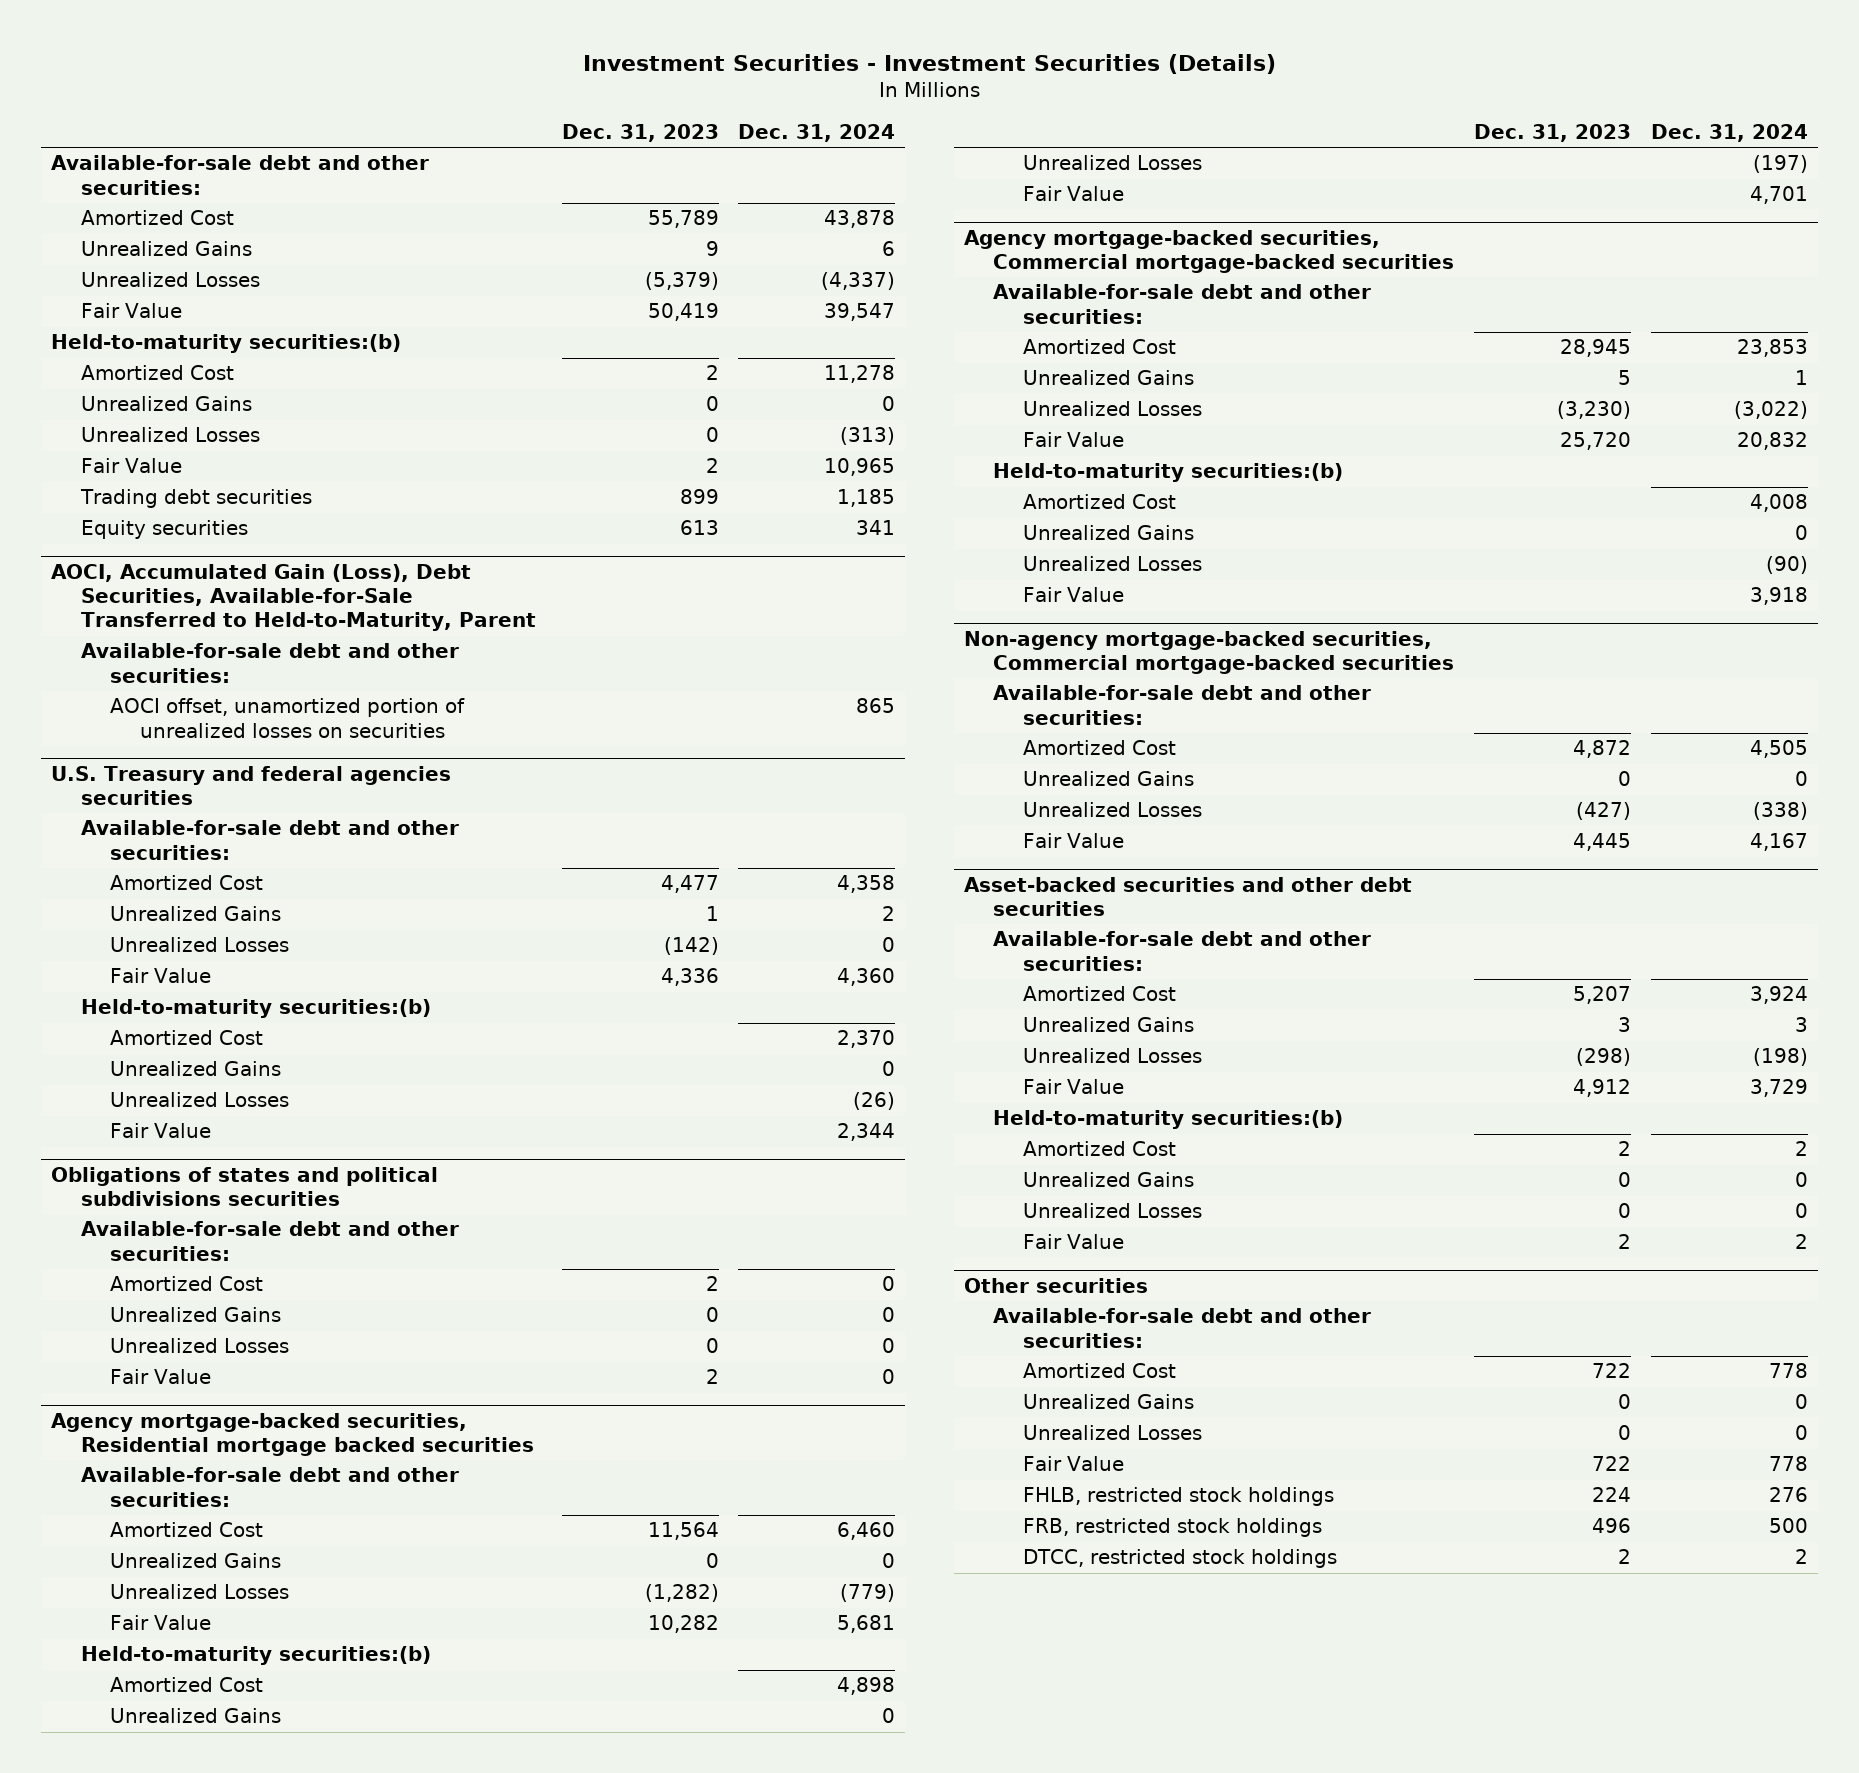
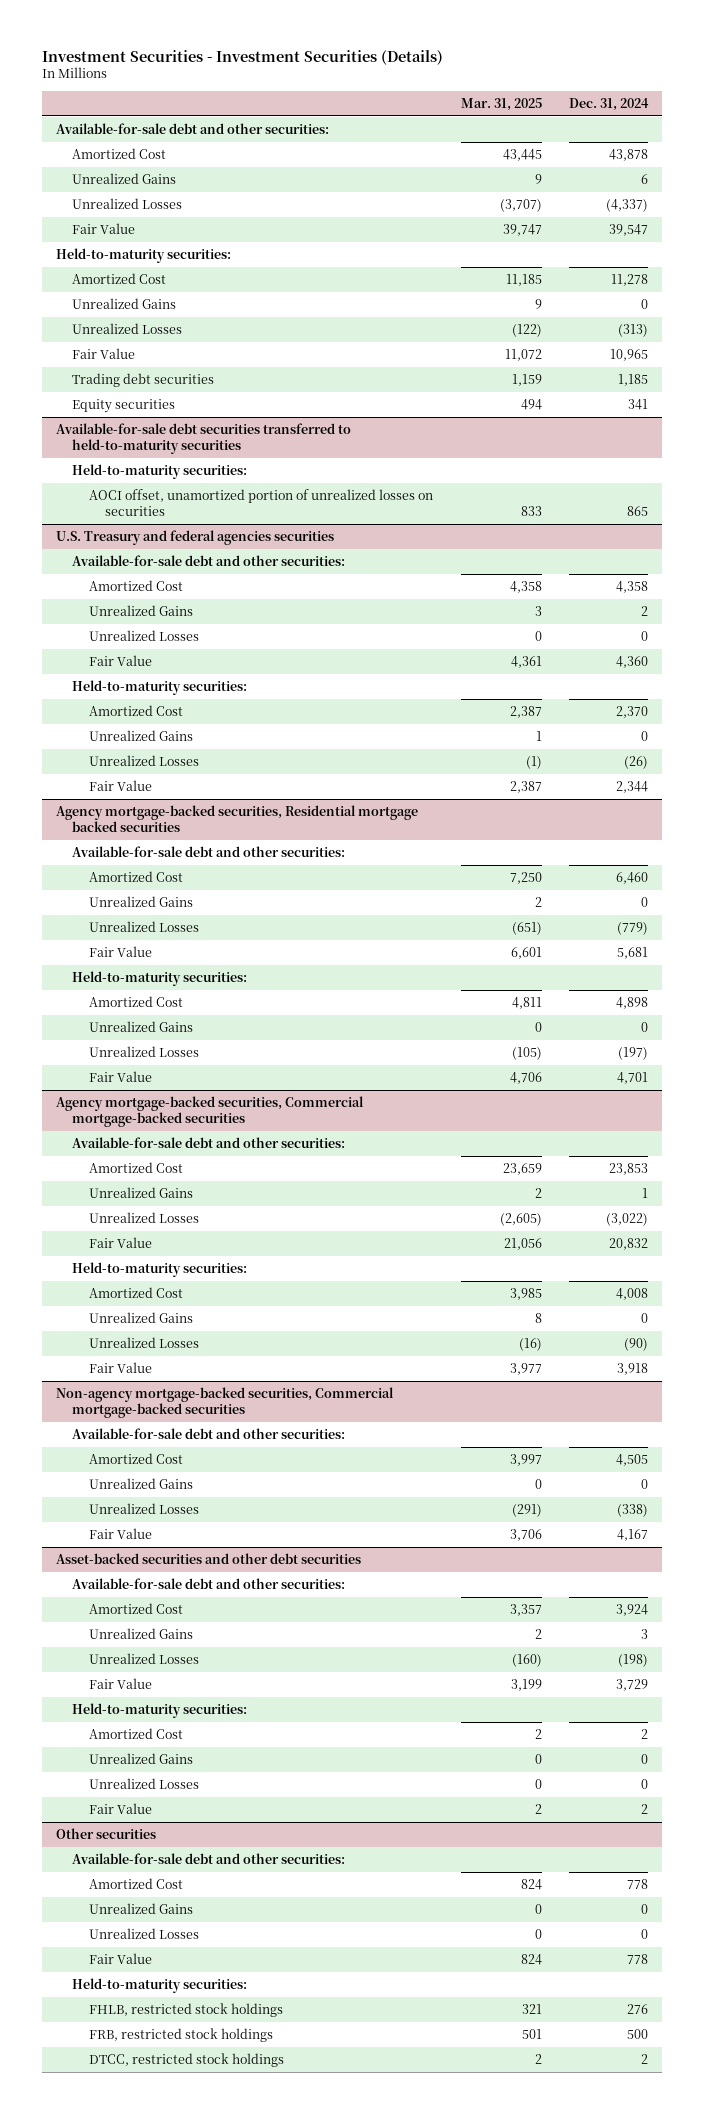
- | Dec. 31, 2023 | Dec. 31, 2024
+ | Mar. 31, 2025 | Dec. 31, 2024
- Held-to-maturity securities:(b)
+ Held-to-maturity securities:
- AOCI, Accumulated Gain (Loss), Debt Securities, Available-for-Sale Transferred to Held-to-Maturity, Parent
- Available-for-sale debt and other securities:
+ Available-for-sale debt securities transferred to held-to-maturity securities
+ Held-to-maturity securities:
@ U.S. Treasury and federal agencies securities
- Held-to-maturity securities:(b)
+ Held-to-maturity securities:
- Obligations of states and political subdivisions securities
- Available-for-sale debt and other securities:
- Amortized Cost | 2 | 0
- Unrealized Gains | 0 | 0
- Unrealized Losses | 0 | 0
- Fair Value | 2 | 0
@ Agency mortgage-backed securities, Residential mortgage backed securities
- Held-to-maturity securities:(b)
+ Held-to-maturity securities:
@ Agency mortgage-backed securities, Commercial mortgage-backed securities
- Held-to-maturity securities:(b)
+ Held-to-maturity securities:
@ Asset-backed securities and other debt securities
- Held-to-maturity securities:(b)
+ Held-to-maturity securities:
@ Other securities
+ Held-to-maturity securities:

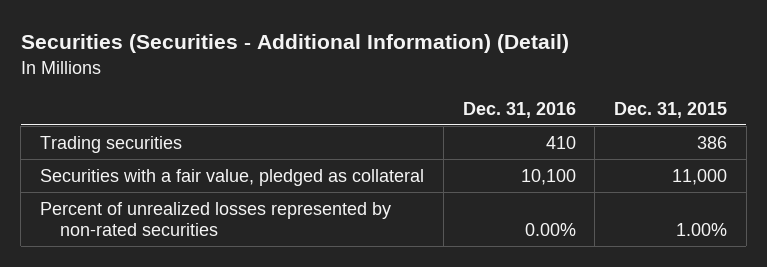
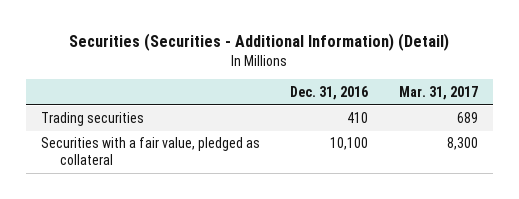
- | Dec. 31, 2016 | Dec. 31, 2015
+ | Dec. 31, 2016 | Mar. 31, 2017
- Percent of unrealized losses represented by non-rated securities | 0.00% | 1.00%

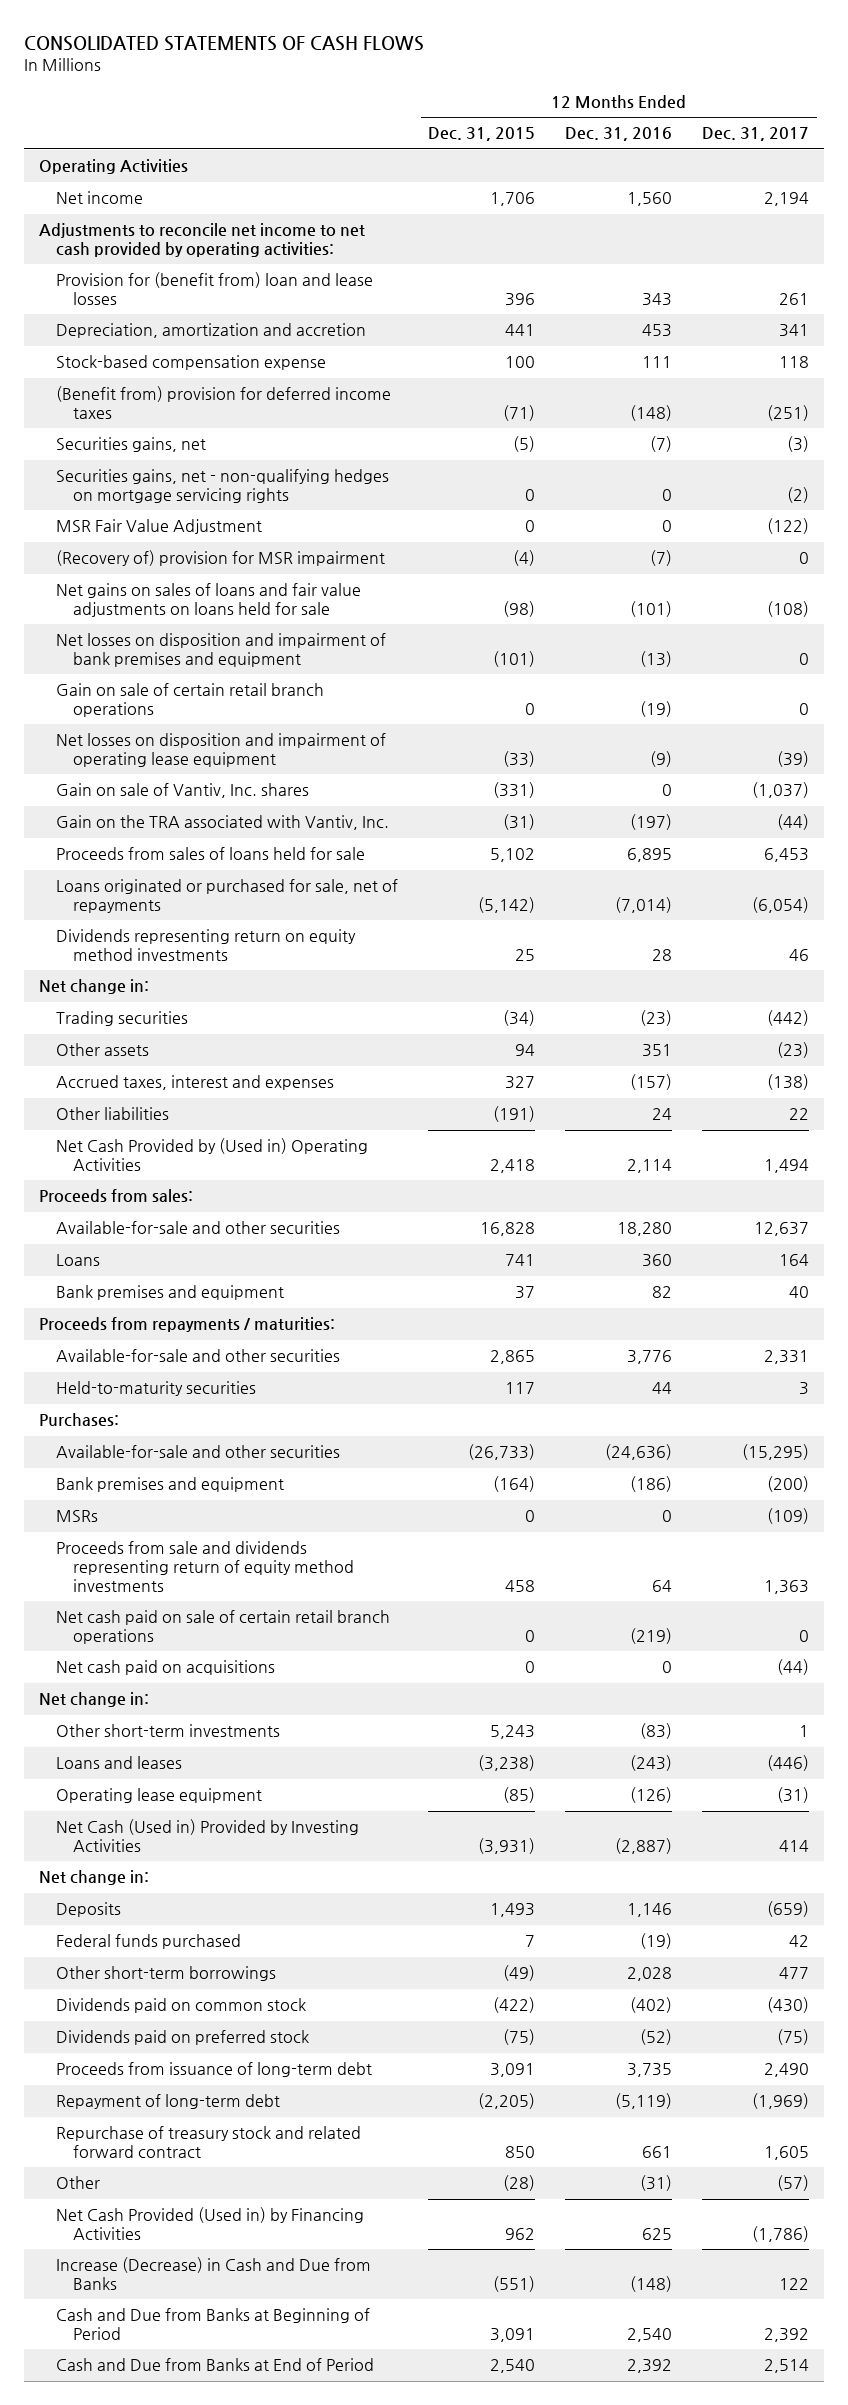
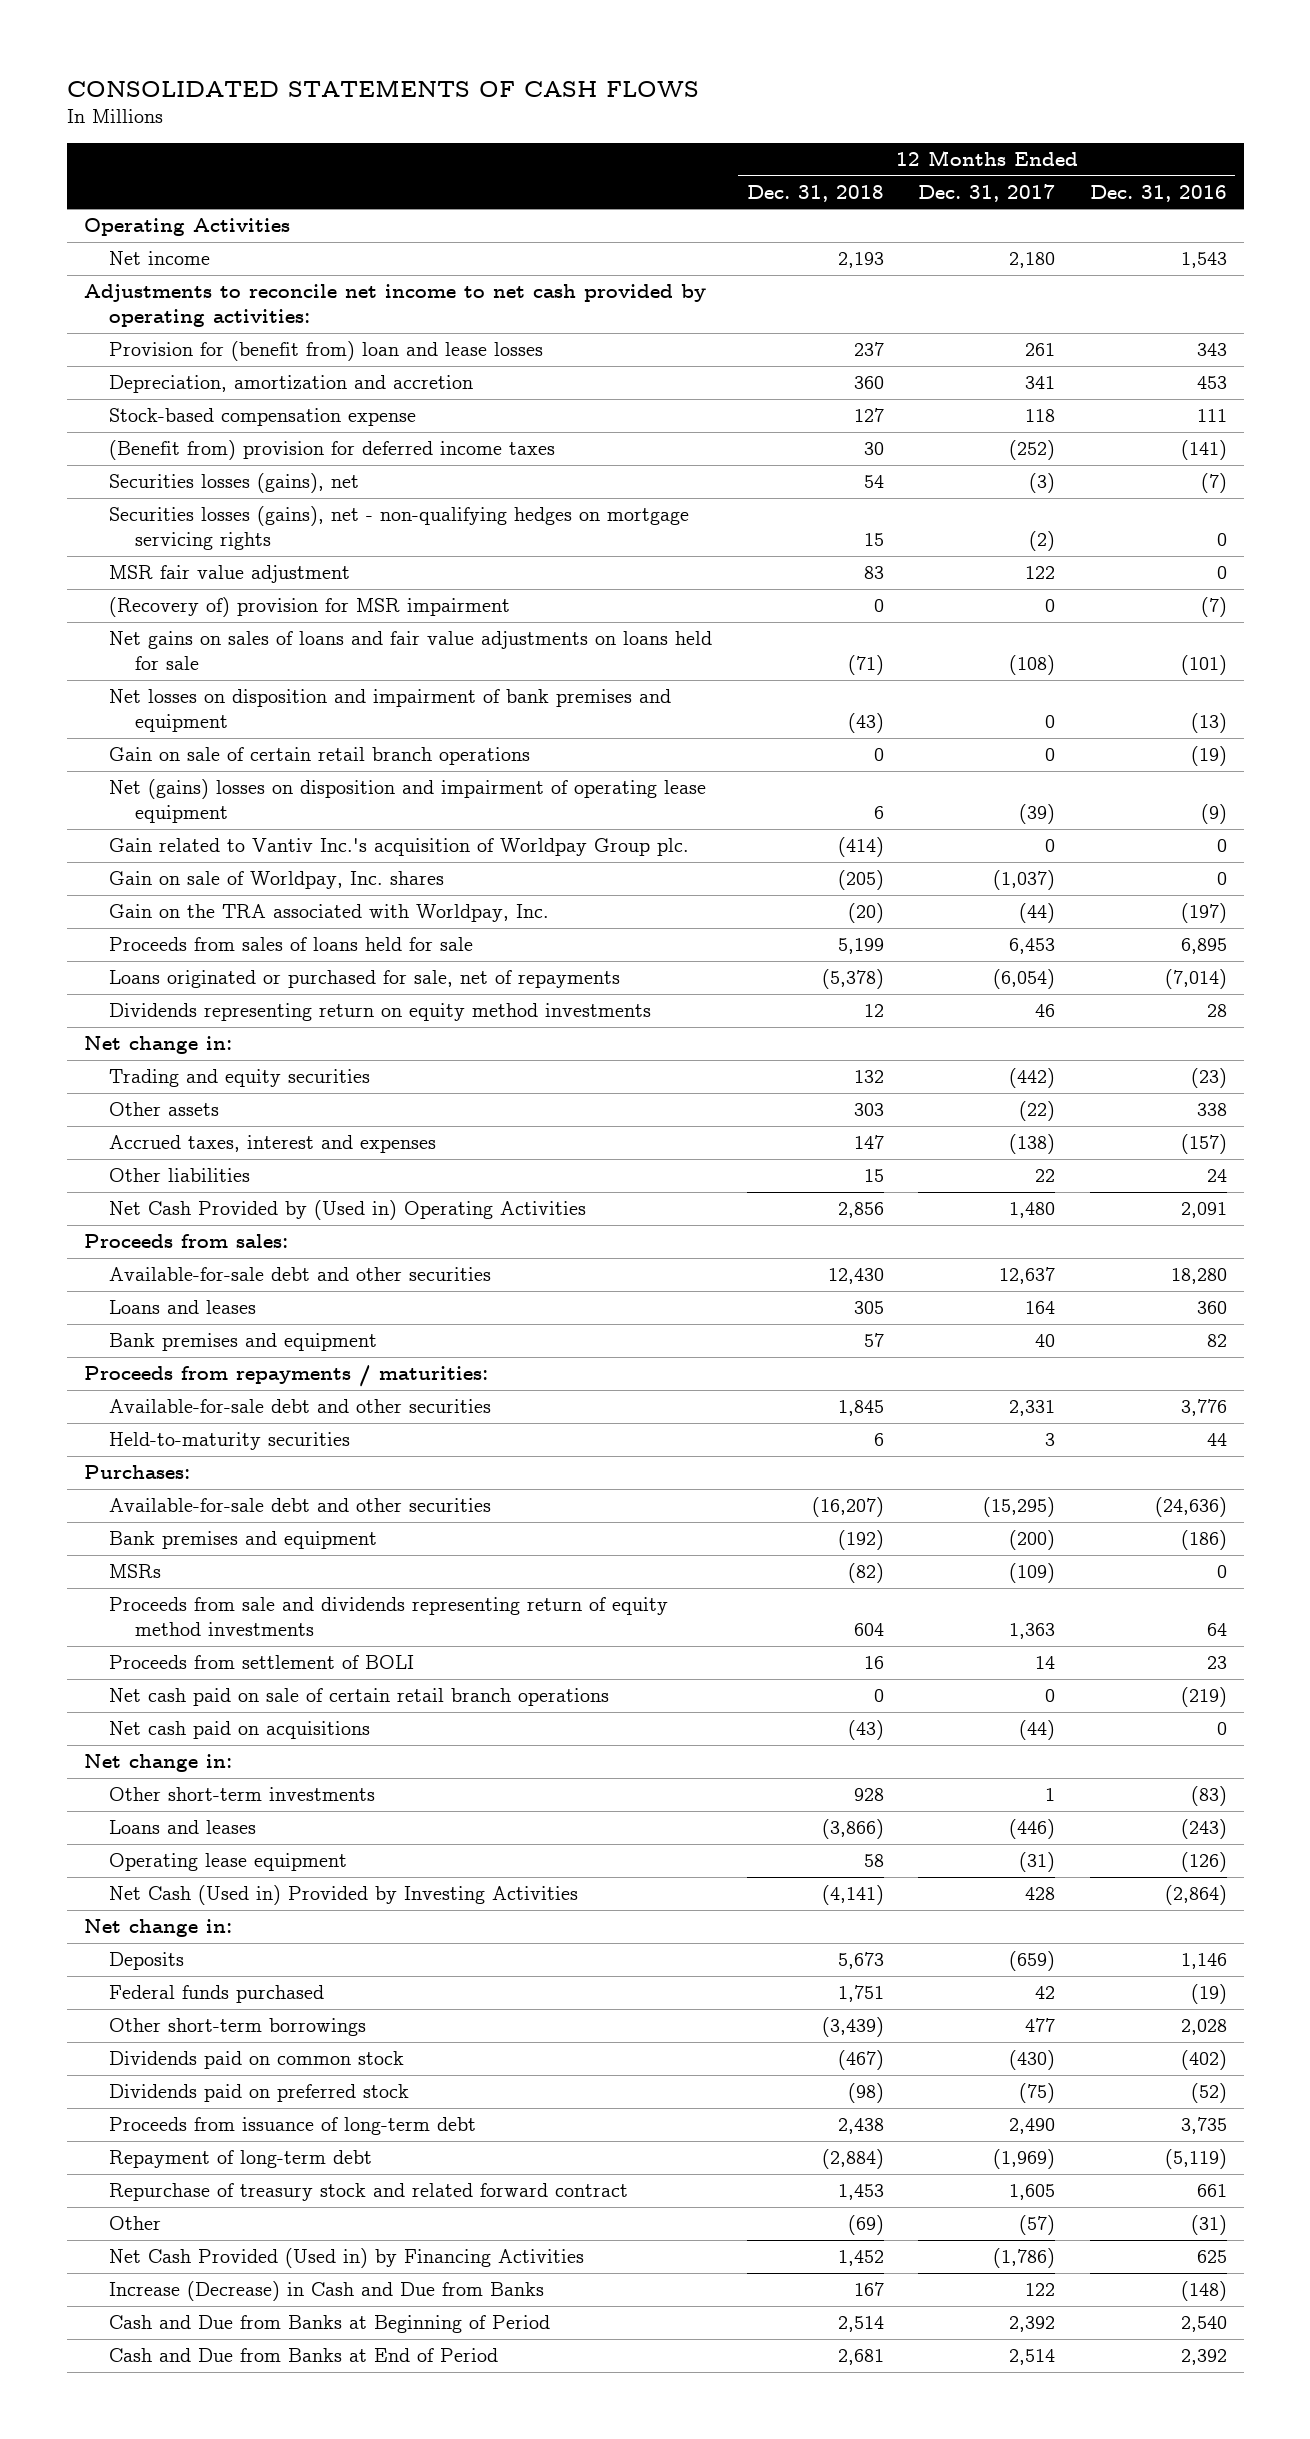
- | 12 Months Ended Dec. 31, 2015 | 12 Months Ended Dec. 31, 2016 | 12 Months Ended Dec. 31, 2017
+ | 12 Months Ended Dec. 31, 2018 | 12 Months Ended Dec. 31, 2017 | 12 Months Ended Dec. 31, 2016
- Net income | 1,706 | 1,560 | 2,194
+ Net income | 2,193 | 2,180 | 1,543
- (Benefit from) provision for deferred income taxes | (71) | (148) | (251)
- Securities gains, net | (5) | (7) | (3)
- Securities gains, net - non-qualifying hedges on mortgage servicing rights | 0 | 0 | (2)
- MSR Fair Value Adjustment | 0 | 0 | (122)
+ (Benefit from) provision for deferred income taxes | 30 | (252) | (141)
+ Securities losses (gains), net | 54 | (3) | (7)
+ Securities losses (gains), net - non-qualifying hedges on mortgage servicing rights | 15 | (2) | 0
+ MSR fair value adjustment | 83 | 122 | 0
- Net losses on disposition and impairment of operating lease equipment | (33) | (9) | (39)
- Gain on sale of Vantiv, Inc. shares | (331) | 0 | (1,037)
- Gain on the TRA associated with Vantiv, Inc. | (31) | (197) | (44)
+ Net (gains) losses on disposition and impairment of operating lease equipment | 6 | (39) | (9)
+ Gain related to Vantiv Inc.'s acquisition of Worldpay Group plc. | (414) | 0 | 0
+ Gain on sale of Worldpay, Inc. shares | (205) | (1,037) | 0
+ Gain on the TRA associated with Worldpay, Inc. | (20) | (44) | (197)
- Trading securities | (34) | (23) | (442)
- Other assets | 94 | 351 | (23)
+ Trading and equity securities | 132 | (442) | (23)
+ Other assets | 303 | (22) | 338
- Net Cash Provided by (Used in) Operating Activities | 2,418 | 2,114 | 1,494
+ Net Cash Provided by (Used in) Operating Activities | 2,856 | 1,480 | 2,091
- Available-for-sale and other securities | 16,828 | 18,280 | 12,637
- Loans | 741 | 360 | 164
+ Available-for-sale debt and other securities | 12,430 | 12,637 | 18,280
+ Loans and leases | 305 | 164 | 360
- Available-for-sale and other securities | 2,865 | 3,776 | 2,331
+ Available-for-sale debt and other securities | 1,845 | 2,331 | 3,776
- Available-for-sale and other securities | (26,733) | (24,636) | (15,295)
+ Available-for-sale debt and other securities | (16,207) | (15,295) | (24,636)
+ Proceeds from settlement of BOLI | 16 | 14 | 23
- Net Cash (Used in) Provided by Investing Activities | (3,931) | (2,887) | 414
+ Net Cash (Used in) Provided by Investing Activities | (4,141) | 428 | (2,864)

